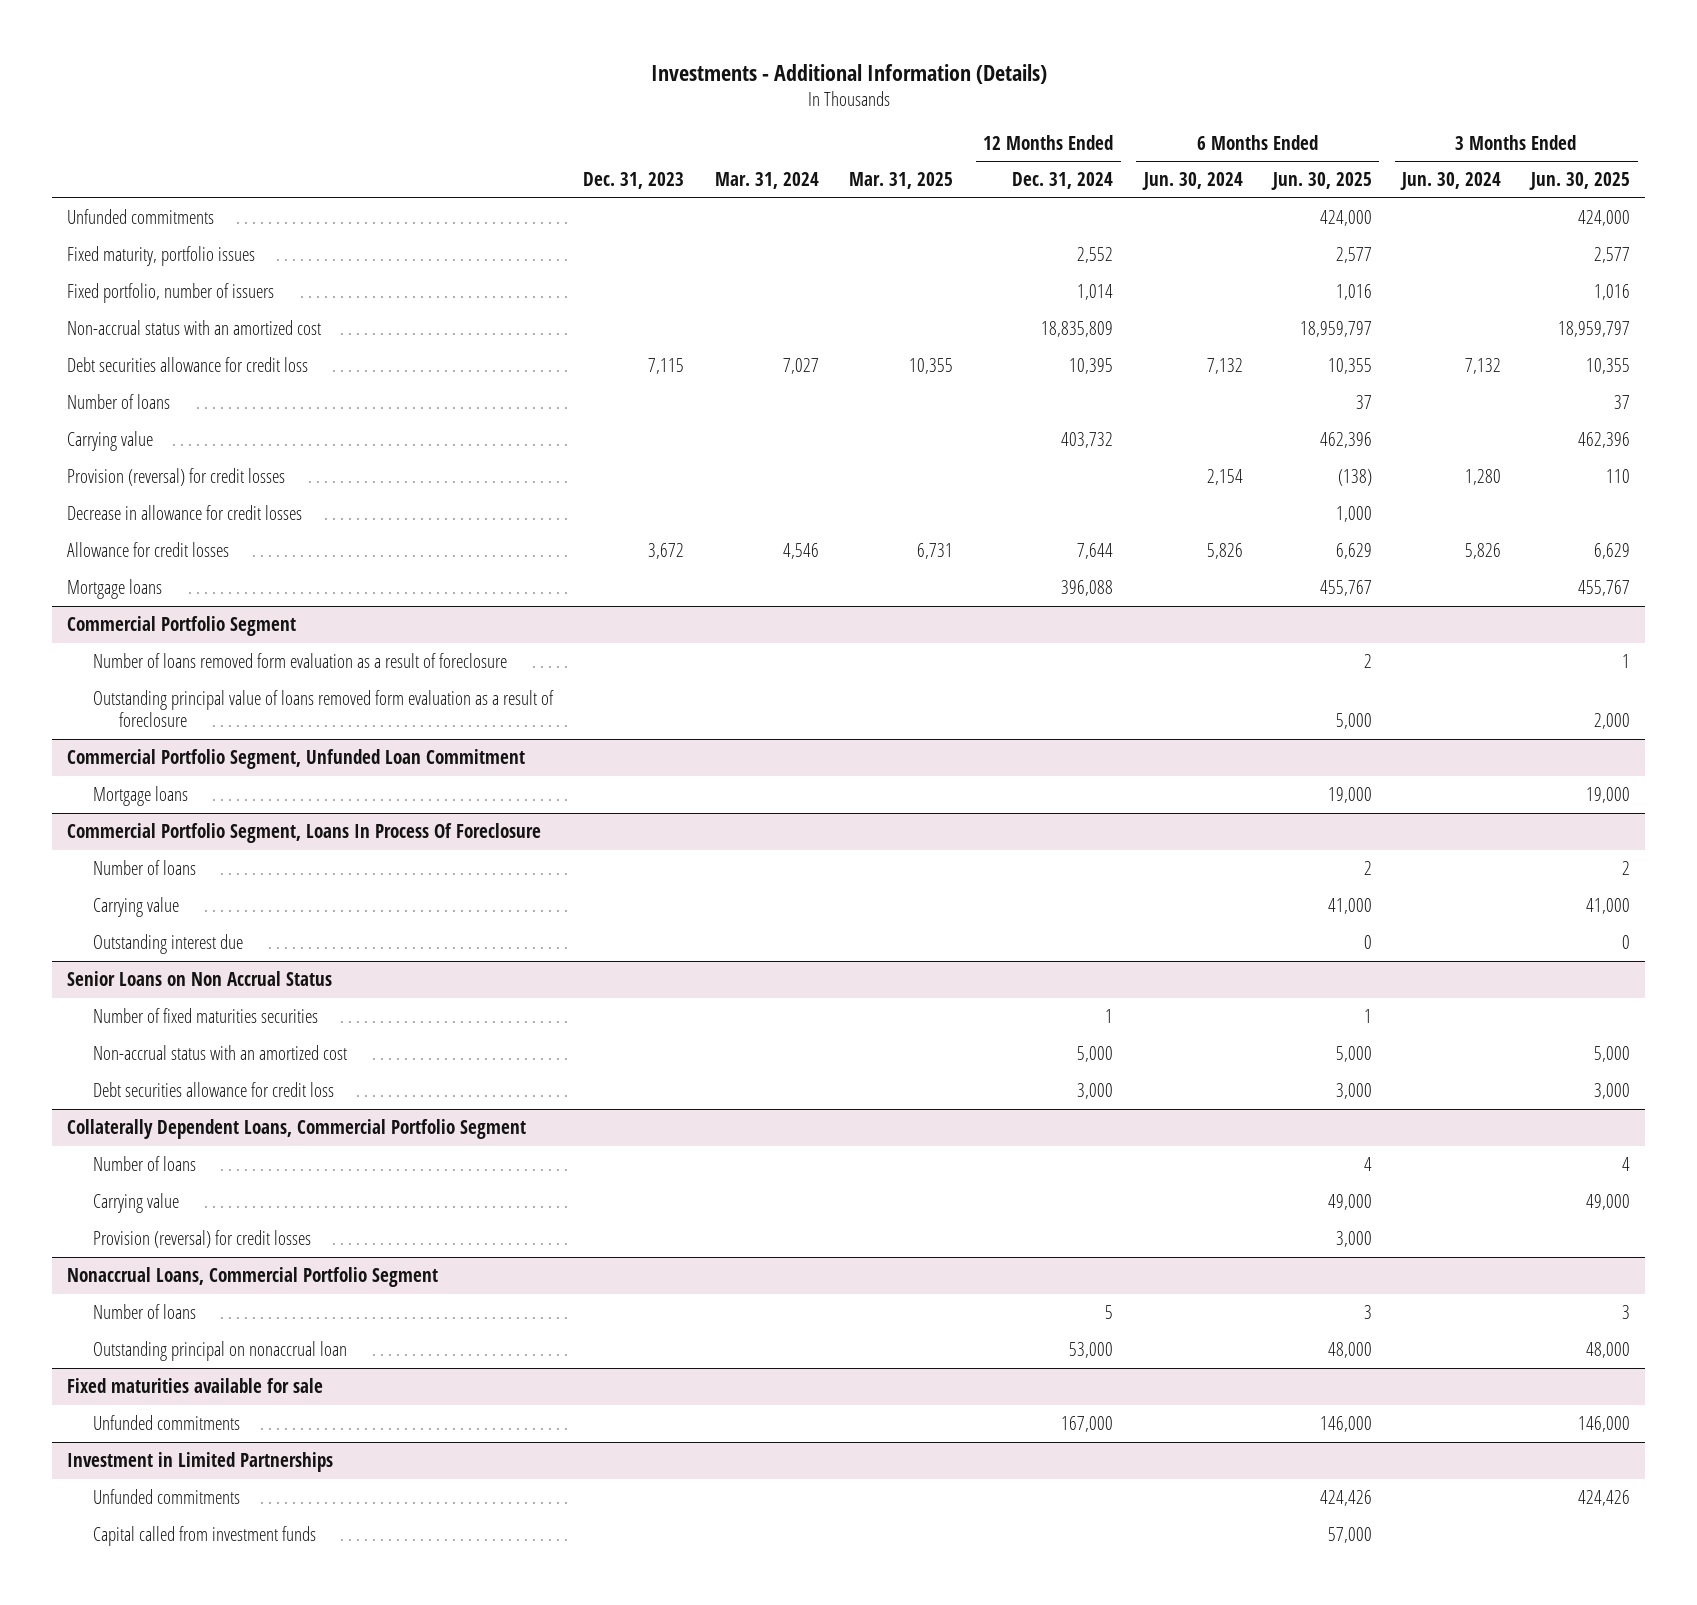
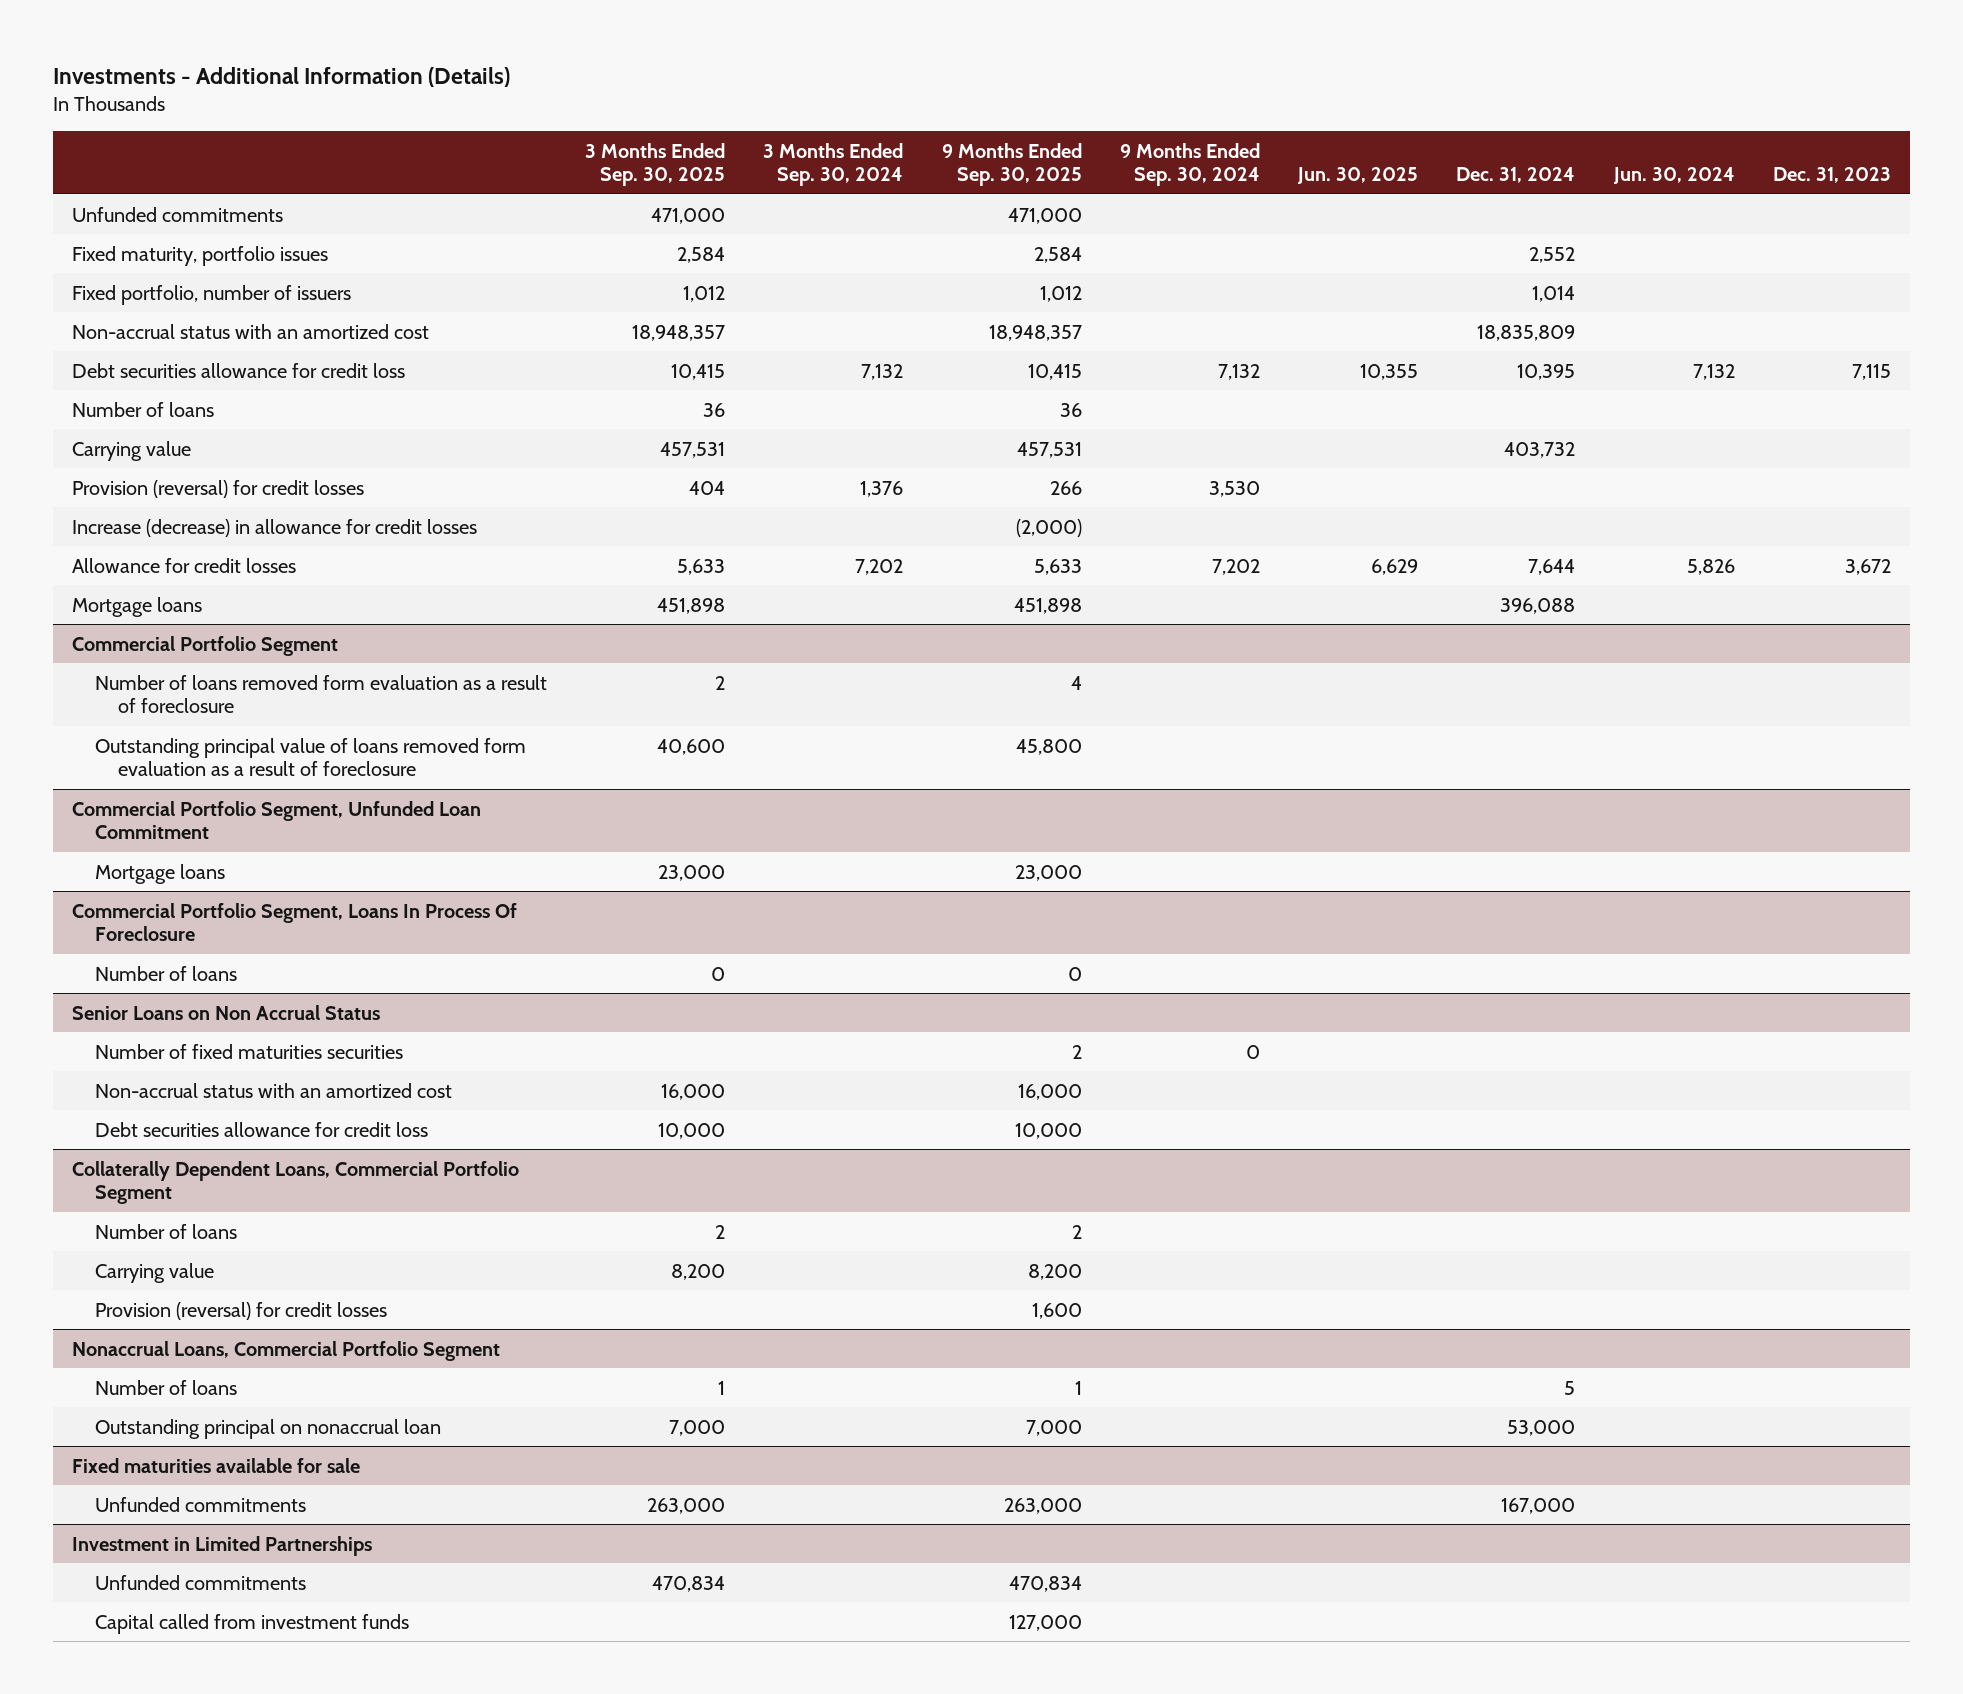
- | Dec. 31, 2023 | Mar. 31, 2024 | Mar. 31, 2025 | 12 Months Ended Dec. 31, 2024 | 6 Months Ended Jun. 30, 2024 | 6 Months Ended Jun. 30, 2025 | 3 Months Ended Jun. 30, 2024 | 3 Months Ended Jun. 30, 2025
+ | 3 Months Ended Sep. 30, 2025 | 3 Months Ended Sep. 30, 2024 | 9 Months Ended Sep. 30, 2025 | 9 Months Ended Sep. 30, 2024 | Jun. 30, 2025 | Dec. 31, 2024 | Jun. 30, 2024 | Dec. 31, 2023
- Decrease in allowance for credit losses | | | | | | 1,000 | |
+ Increase (decrease) in allowance for credit losses | | | (2,000) | | | | |
@ Commercial Portfolio Segment, Loans In Process Of Foreclosure
- Carrying value | | | | | | 41,000 | | 41,000
- Outstanding interest due | | | | | | 0 | | 0

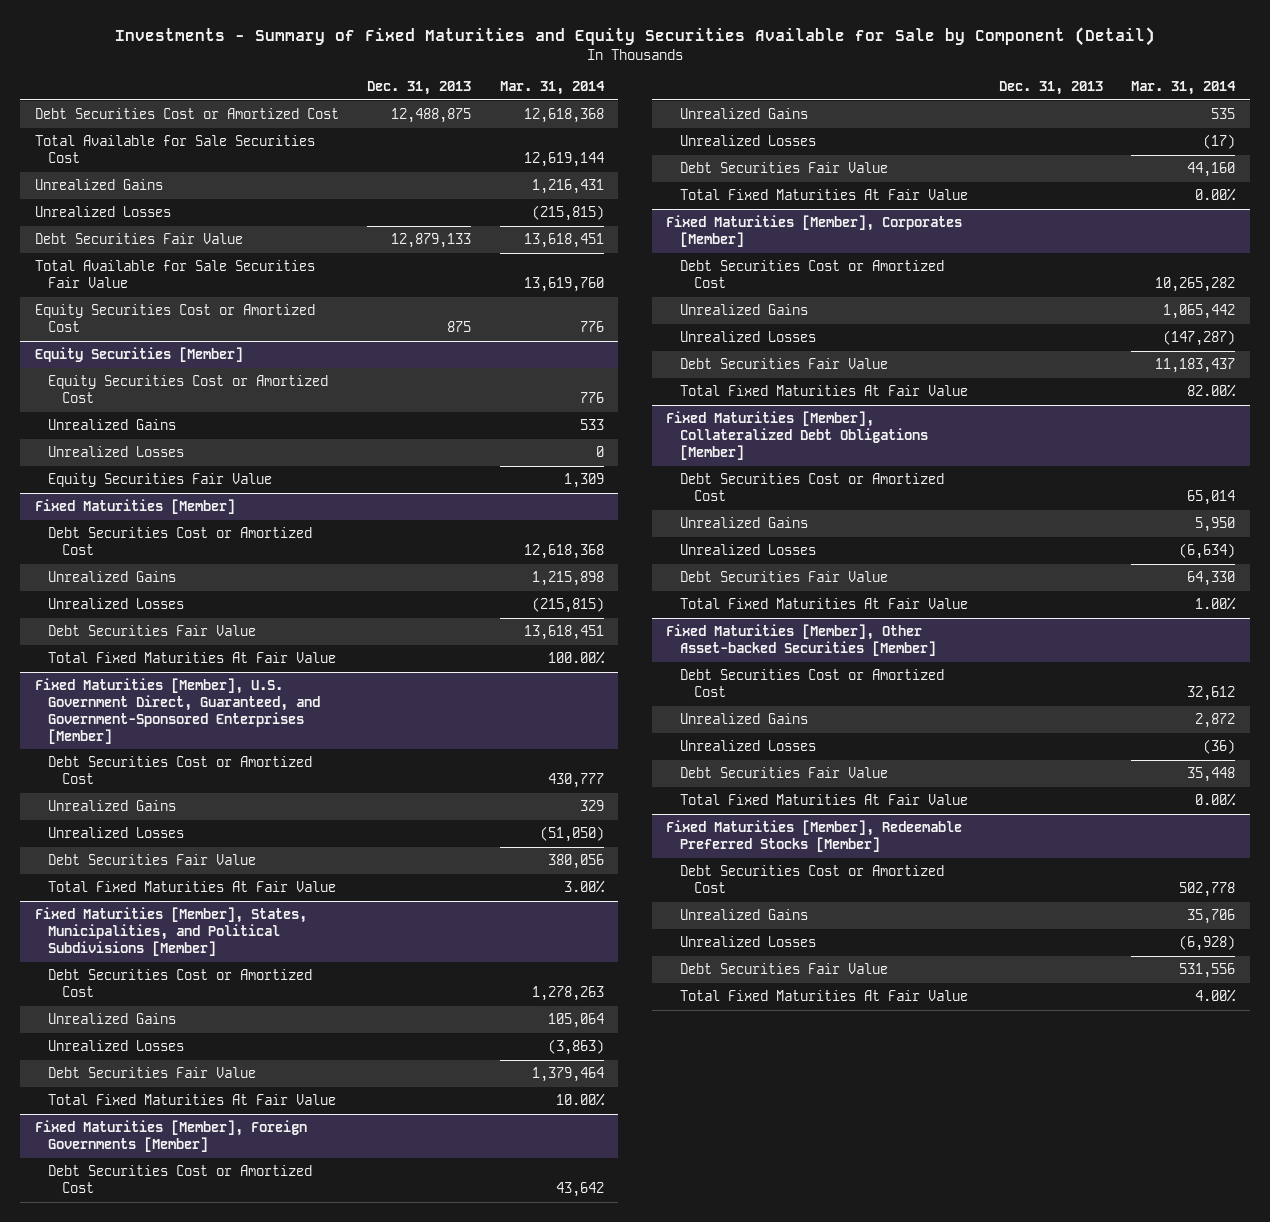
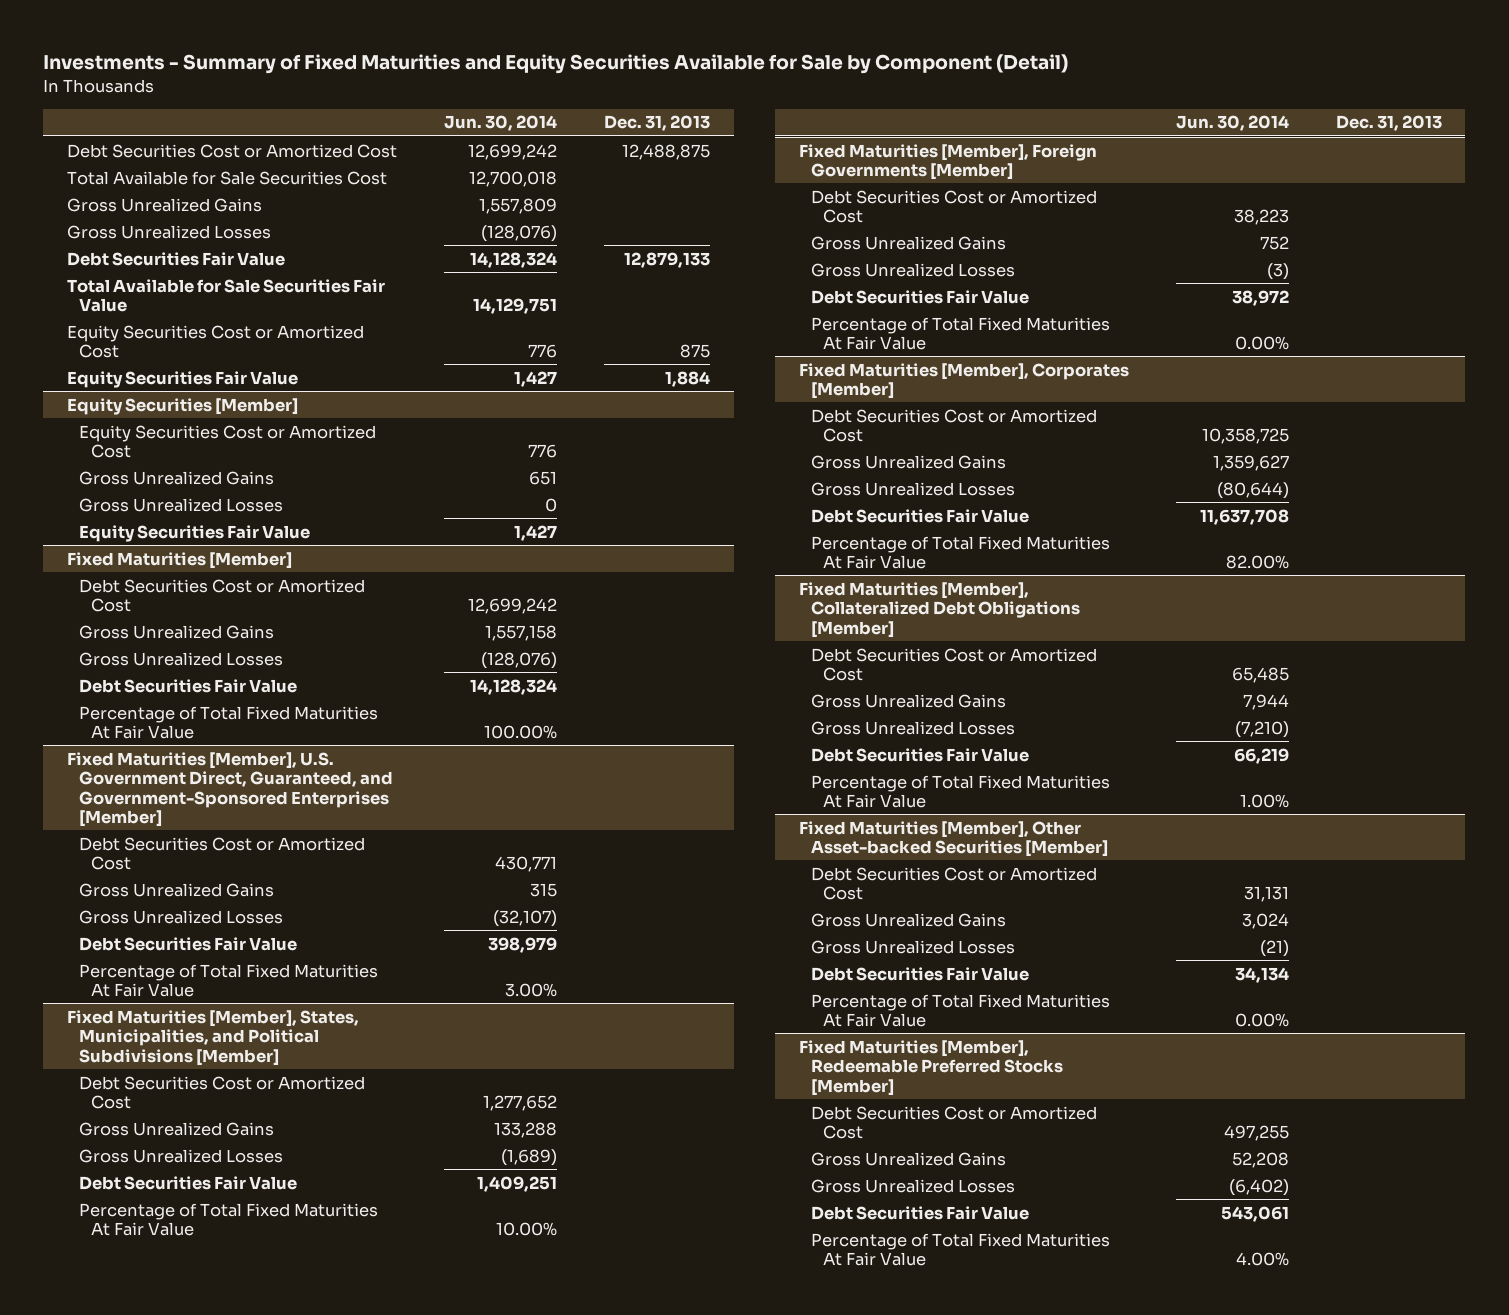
- | Dec. 31, 2013 | Mar. 31, 2014
+ | Jun. 30, 2014 | Dec. 31, 2013
- Unrealized Gains | | 1,216,431
- Unrealized Losses | | (215,815)
+ Gross Unrealized Gains | 1,557,809 |
+ Gross Unrealized Losses | (128,076) |
+ Equity Securities Fair Value | 1,427 | 1,884
@ Equity Securities [Member]
- Unrealized Gains | | 533
- Unrealized Losses | | 0
+ Gross Unrealized Gains | 651 |
+ Gross Unrealized Losses | 0 |
@ Fixed Maturities [Member]
- Unrealized Gains | | 1,215,898
- Unrealized Losses | | (215,815)
+ Gross Unrealized Gains | 1,557,158 |
+ Gross Unrealized Losses | (128,076) |
- Total Fixed Maturities At Fair Value | | 100.00%
+ Percentage of Total Fixed Maturities At Fair Value | 100.00% |
@ Fixed Maturities [Member], U.S. Government Direct, Guaranteed, and Government-Sponsored Enterprises [Member]
- Unrealized Gains | | 329
- Unrealized Losses | | (51,050)
+ Gross Unrealized Gains | 315 |
+ Gross Unrealized Losses | (32,107) |
- Total Fixed Maturities At Fair Value | | 3.00%
+ Percentage of Total Fixed Maturities At Fair Value | 3.00% |
@ Fixed Maturities [Member], States, Municipalities, and Political Subdivisions [Member]
- Unrealized Gains | | 105,064
- Unrealized Losses | | (3,863)
+ Gross Unrealized Gains | 133,288 |
+ Gross Unrealized Losses | (1,689) |
- Total Fixed Maturities At Fair Value | | 10.00%
+ Percentage of Total Fixed Maturities At Fair Value | 10.00% |
@ Fixed Maturities [Member], Foreign Governments [Member]
- Unrealized Gains | | 535
- Unrealized Losses | | (17)
+ Gross Unrealized Gains | 752 |
+ Gross Unrealized Losses | (3) |
- Total Fixed Maturities At Fair Value | | 0.00%
+ Percentage of Total Fixed Maturities At Fair Value | 0.00% |
@ Fixed Maturities [Member], Corporates [Member]
- Unrealized Gains | | 1,065,442
- Unrealized Losses | | (147,287)
+ Gross Unrealized Gains | 1,359,627 |
+ Gross Unrealized Losses | (80,644) |
- Total Fixed Maturities At Fair Value | | 82.00%
+ Percentage of Total Fixed Maturities At Fair Value | 82.00% |
@ Fixed Maturities [Member], Collateralized Debt Obligations [Member]
- Unrealized Gains | | 5,950
- Unrealized Losses | | (6,634)
+ Gross Unrealized Gains | 7,944 |
+ Gross Unrealized Losses | (7,210) |
- Total Fixed Maturities At Fair Value | | 1.00%
+ Percentage of Total Fixed Maturities At Fair Value | 1.00% |
@ Fixed Maturities [Member], Other Asset-backed Securities [Member]
- Unrealized Gains | | 2,872
- Unrealized Losses | | (36)
+ Gross Unrealized Gains | 3,024 |
+ Gross Unrealized Losses | (21) |
- Total Fixed Maturities At Fair Value | | 0.00%
+ Percentage of Total Fixed Maturities At Fair Value | 0.00% |
@ Fixed Maturities [Member], Redeemable Preferred Stocks [Member]
- Unrealized Gains | | 35,706
- Unrealized Losses | | (6,928)
+ Gross Unrealized Gains | 52,208 |
+ Gross Unrealized Losses | (6,402) |
- Total Fixed Maturities At Fair Value | | 4.00%
+ Percentage of Total Fixed Maturities At Fair Value | 4.00% |

